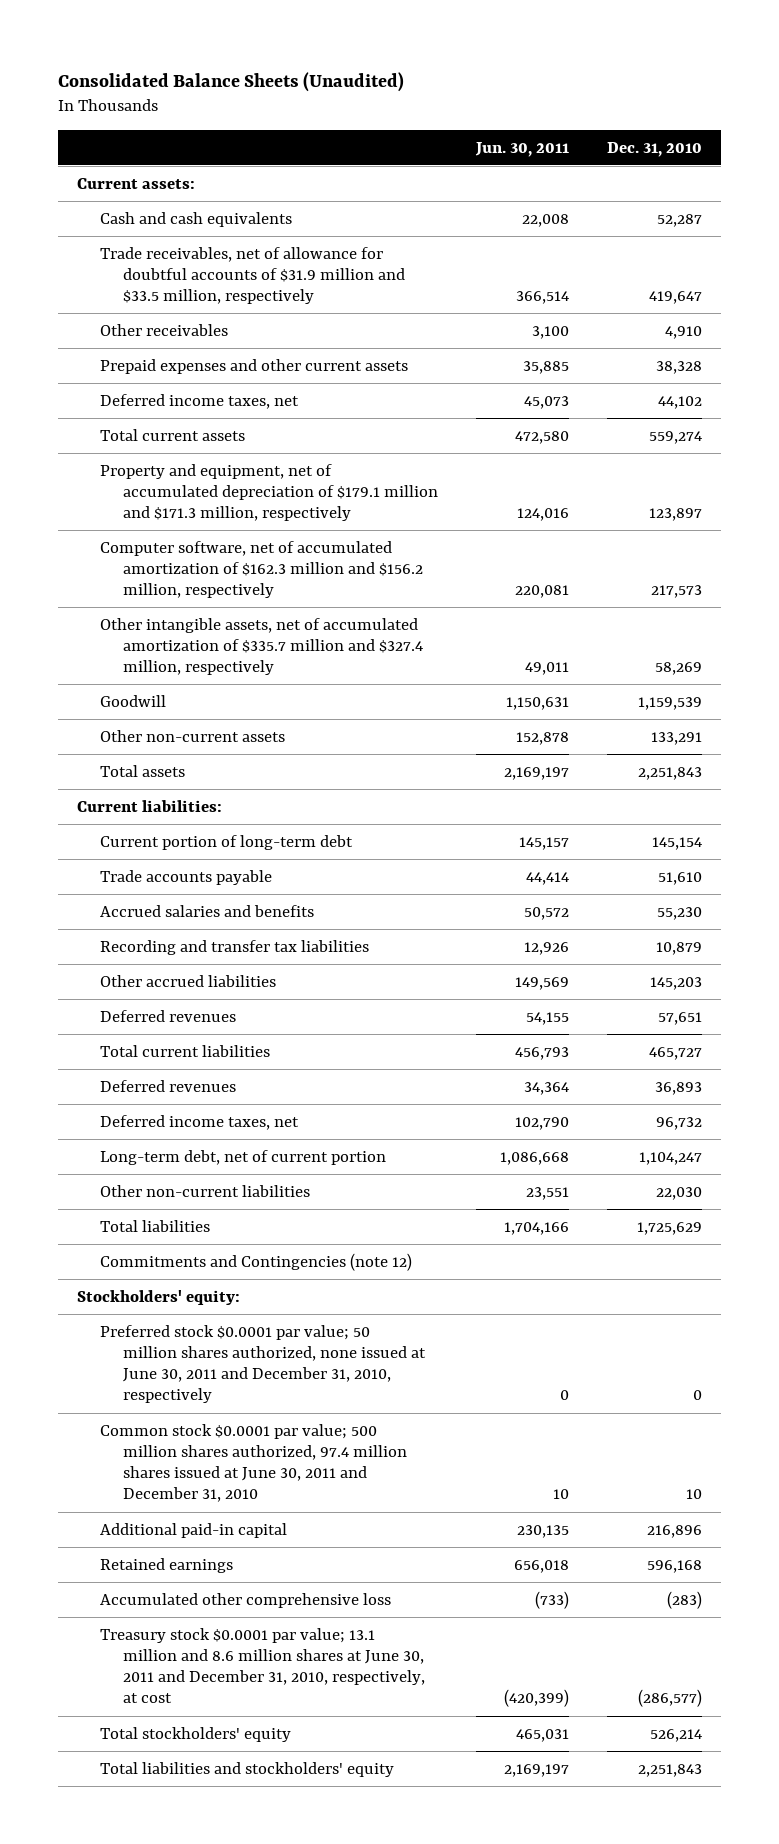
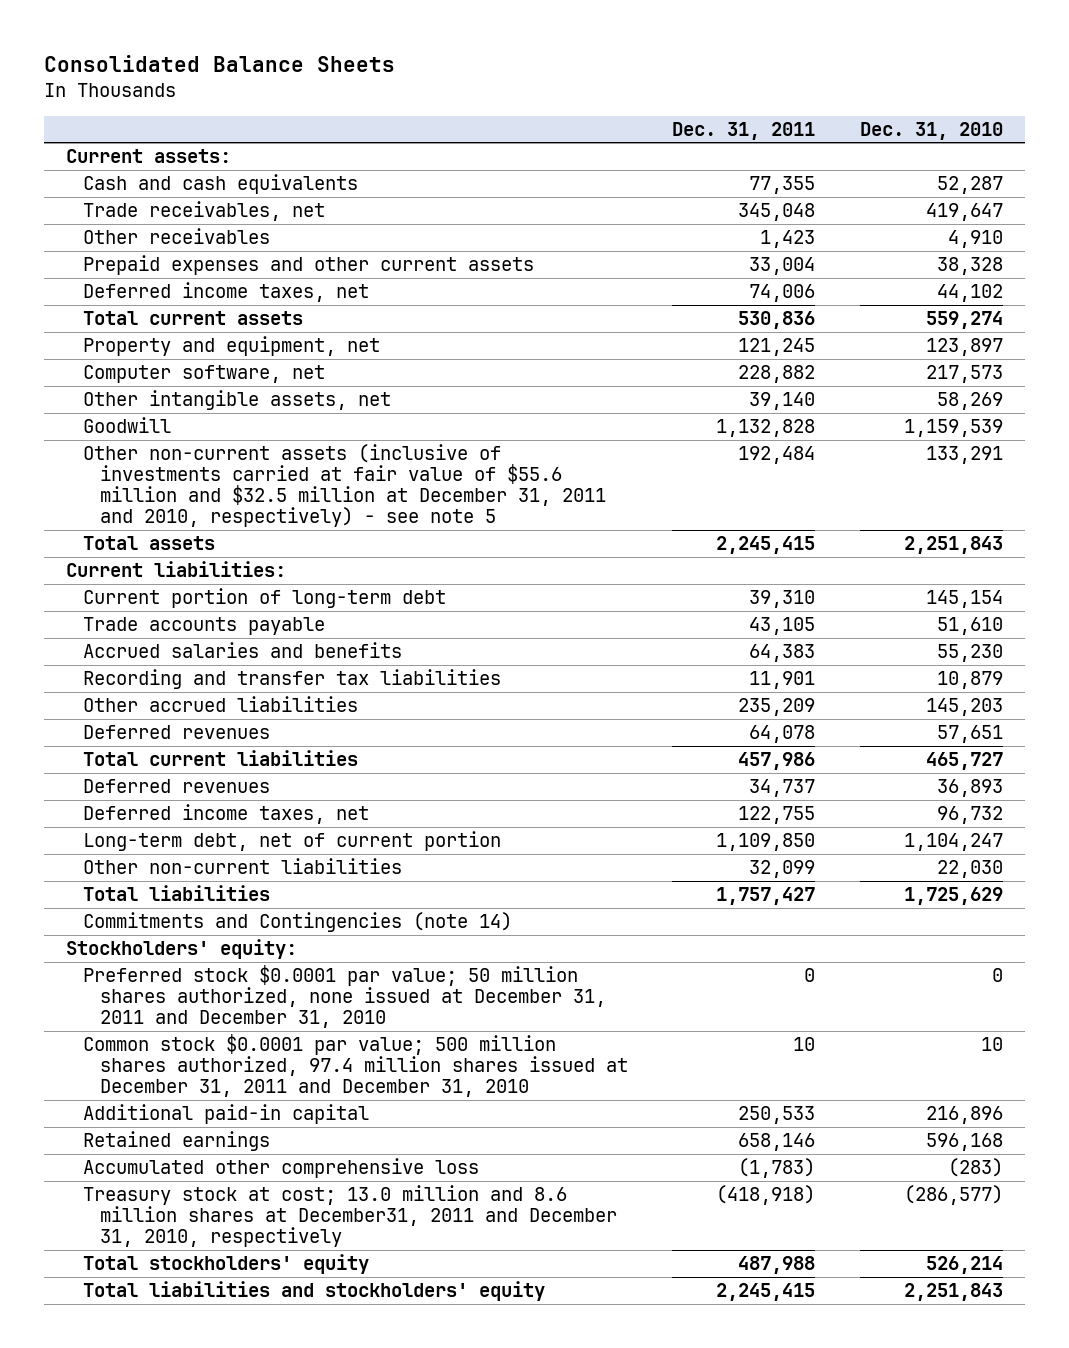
- Consolidated Balance Sheets (Unaudited)
+ Consolidated Balance Sheets
- | Jun. 30, 2011 | Dec. 31, 2010
+ | Dec. 31, 2011 | Dec. 31, 2010
- Trade receivables, net of allowance for doubtful accounts of $31.9 million and $33.5 million, respectively | 366,514 | 419,647
+ Trade receivables, net | 345,048 | 419,647
- Property and equipment, net of accumulated depreciation of $179.1 million and $171.3 million, respectively | 124,016 | 123,897
- Computer software, net of accumulated amortization of $162.3 million and $156.2 million, respectively | 220,081 | 217,573
- Other intangible assets, net of accumulated amortization of $335.7 million and $327.4 million, respectively | 49,011 | 58,269
+ Property and equipment, net | 121,245 | 123,897
+ Computer software, net | 228,882 | 217,573
+ Other intangible assets, net | 39,140 | 58,269
- Other non-current assets | 152,878 | 133,291
+ Other non-current assets (inclusive of investments carried at fair value of $55.6 million and $32.5 million at December 31, 2011 and 2010, respectively) - see note 5 | 192,484 | 133,291
- Commitments and Contingencies (note 12)
+ Commitments and Contingencies (note 14)
- Preferred stock $0.0001 par value; 50 million shares authorized, none issued at June 30, 2011 and December 31, 2010, respectively | 0 | 0
- Common stock $0.0001 par value; 500 million shares authorized, 97.4 million shares issued at June 30, 2011 and December 31, 2010 | 10 | 10
+ Preferred stock $0.0001 par value; 50 million shares authorized, none issued at December 31, 2011 and December 31, 2010 | 0 | 0
+ Common stock $0.0001 par value; 500 million shares authorized, 97.4 million shares issued at December 31, 2011 and December 31, 2010 | 10 | 10
- Treasury stock $0.0001 par value; 13.1 million and 8.6 million shares at June 30, 2011 and December 31, 2010, respectively, at cost | (420,399) | (286,577)
+ Treasury stock at cost; 13.0 million and 8.6 million shares at December31, 2011 and December 31, 2010, respectively | (418,918) | (286,577)

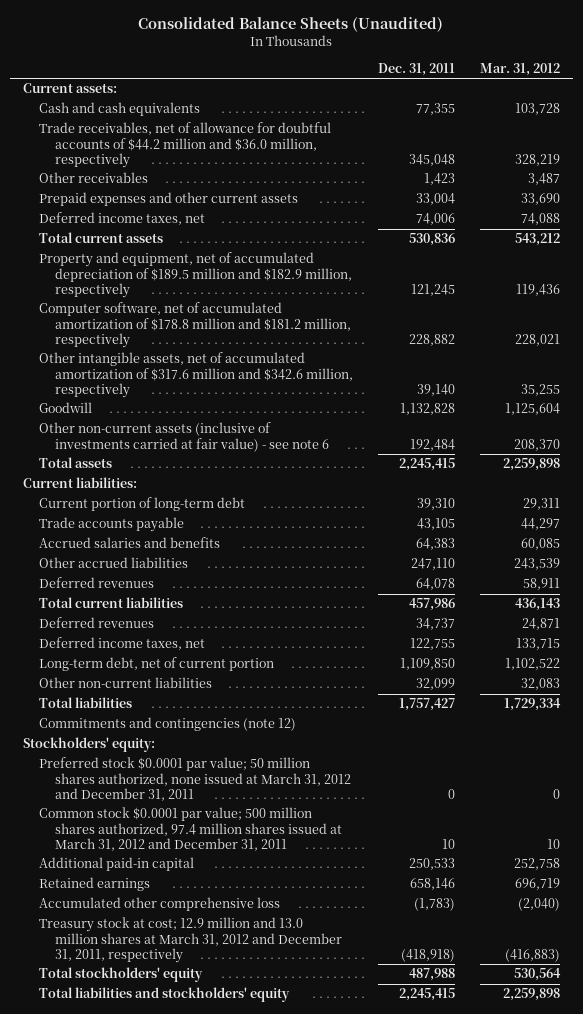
- Consolidated Balance Sheets
+ Consolidated Balance Sheets (Unaudited)
- | Dec. 31, 2011 | Dec. 31, 2010
+ | Dec. 31, 2011 | Mar. 31, 2012
- Trade receivables, net | 345,048 | 419,647
+ Trade receivables, net of allowance for doubtful accounts of $44.2 million and $36.0 million, respectively | 345,048 | 328,219
- Property and equipment, net | 121,245 | 123,897
- Computer software, net | 228,882 | 217,573
- Other intangible assets, net | 39,140 | 58,269
+ Property and equipment, net of accumulated depreciation of $189.5 million and $182.9 million, respectively | 121,245 | 119,436
+ Computer software, net of accumulated amortization of $178.8 million and $181.2 million, respectively | 228,882 | 228,021
+ Other intangible assets, net of accumulated amortization of $317.6 million and $342.6 million, respectively | 39,140 | 35,255
- Other non-current assets (inclusive of investments carried at fair value of $55.6 million and $32.5 million at December 31, 2011 and 2010, respectively) - see note 5 | 192,484 | 133,291
+ Other non-current assets (inclusive of investments carried at fair value) - see note 6 | 192,484 | 208,370
- Recording and transfer tax liabilities | 11,901 | 10,879
- Other accrued liabilities | 235,209 | 145,203
+ Other accrued liabilities | 247,110 | 243,539
- Commitments and Contingencies (note 14)
+ Commitments and contingencies (note 12)
- Preferred stock $0.0001 par value; 50 million shares authorized, none issued at December 31, 2011 and December 31, 2010 | 0 | 0
- Common stock $0.0001 par value; 500 million shares authorized, 97.4 million shares issued at December 31, 2011 and December 31, 2010 | 10 | 10
+ Preferred stock $0.0001 par value; 50 million shares authorized, none issued at March 31, 2012 and December 31, 2011 | 0 | 0
+ Common stock $0.0001 par value; 500 million shares authorized, 97.4 million shares issued at March 31, 2012 and December 31, 2011 | 10 | 10
- Treasury stock at cost; 13.0 million and 8.6 million shares at December31, 2011 and December 31, 2010, respectively | (418,918) | (286,577)
+ Treasury stock at cost; 12.9 million and 13.0 million shares at March 31, 2012 and December 31, 2011, respectively | (418,918) | (416,883)

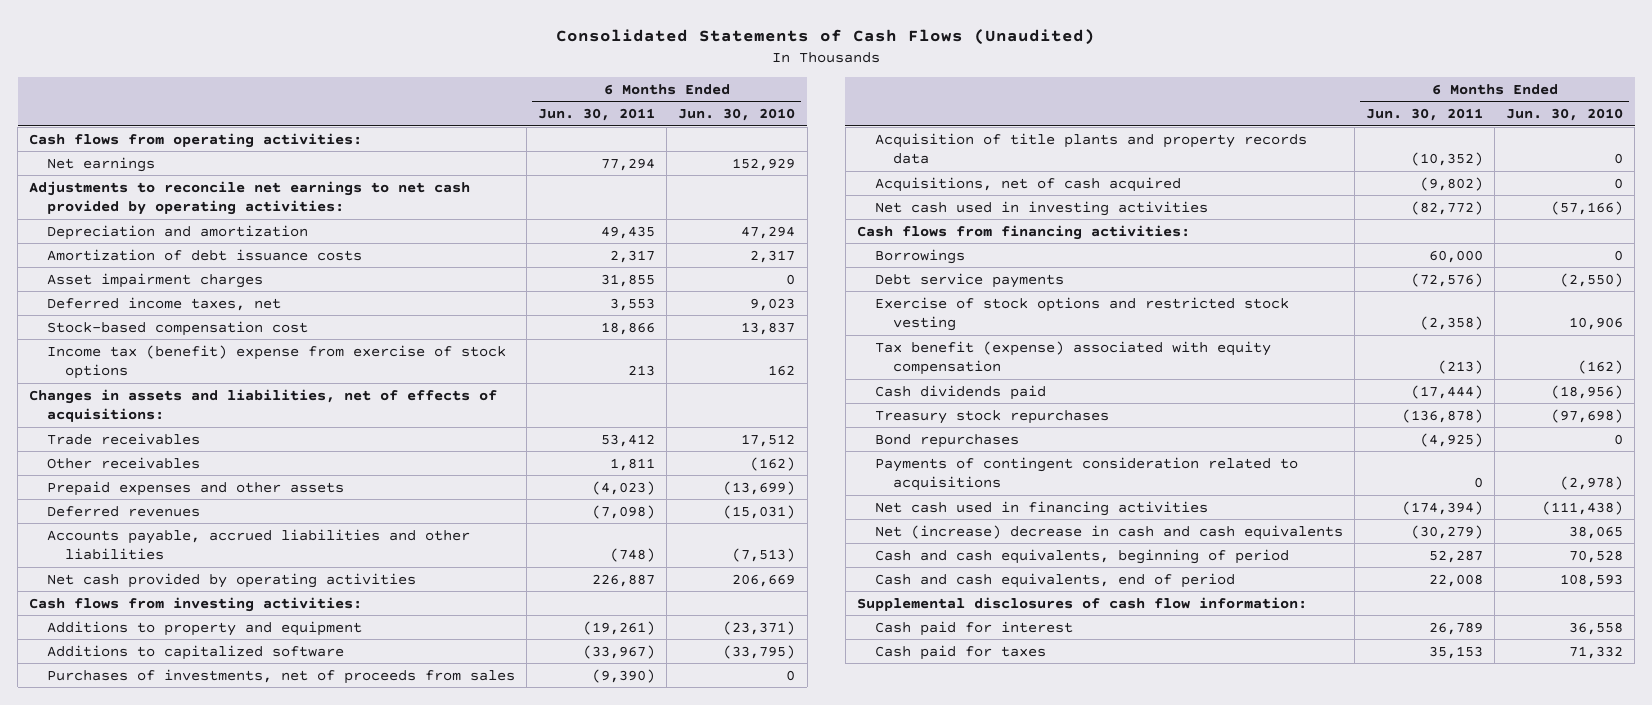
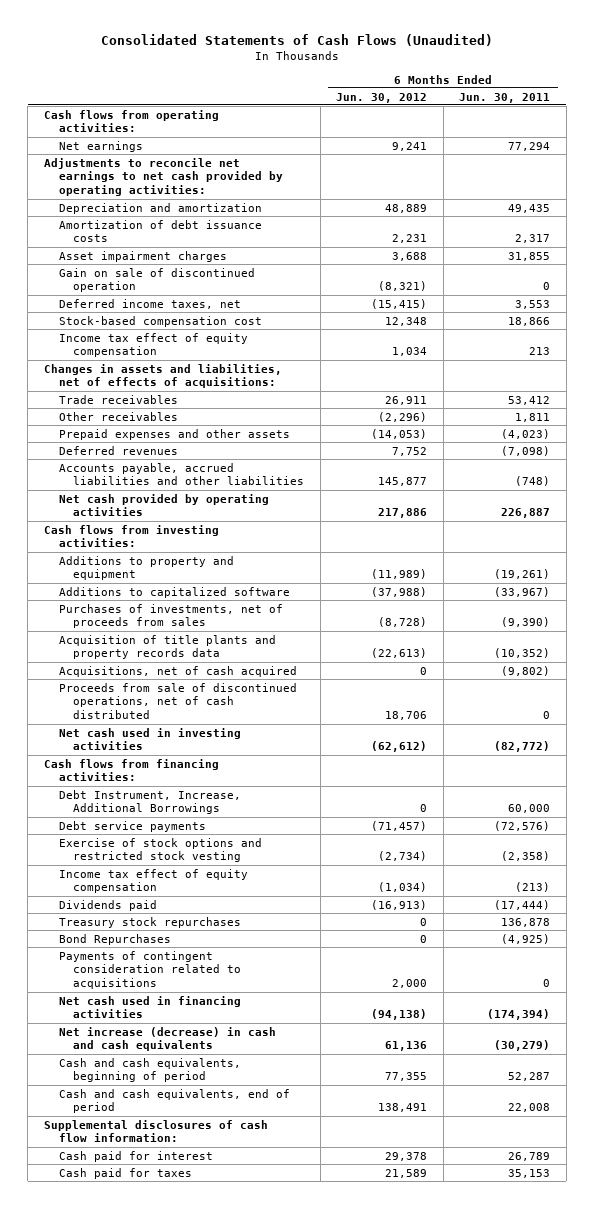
- | 6 Months Ended Jun. 30, 2011 | 6 Months Ended Jun. 30, 2010
+ | 6 Months Ended Jun. 30, 2012 | 6 Months Ended Jun. 30, 2011
+ Gain on sale of discontinued operation | (8,321) | 0
- Income tax (benefit) expense from exercise of stock options | 213 | 162
+ Income tax effect of equity compensation | 1,034 | 213
+ Proceeds from sale of discontinued operations, net of cash distributed | 18,706 | 0
- Borrowings | 60,000 | 0
+ Debt Instrument, Increase, Additional Borrowings | 0 | 60,000
- Tax benefit (expense) associated with equity compensation | (213) | (162)
- Cash dividends paid | (17,444) | (18,956)
- Treasury stock repurchases | (136,878) | (97,698)
- Bond repurchases | (4,925) | 0
+ Income tax effect of equity compensation | (1,034) | (213)
+ Dividends paid | (16,913) | (17,444)
+ Treasury stock repurchases | 0 | 136,878
+ Bond Repurchases | 0 | (4,925)
- Net (increase) decrease in cash and cash equivalents | (30,279) | 38,065
+ Net increase (decrease) in cash and cash equivalents | 61,136 | (30,279)

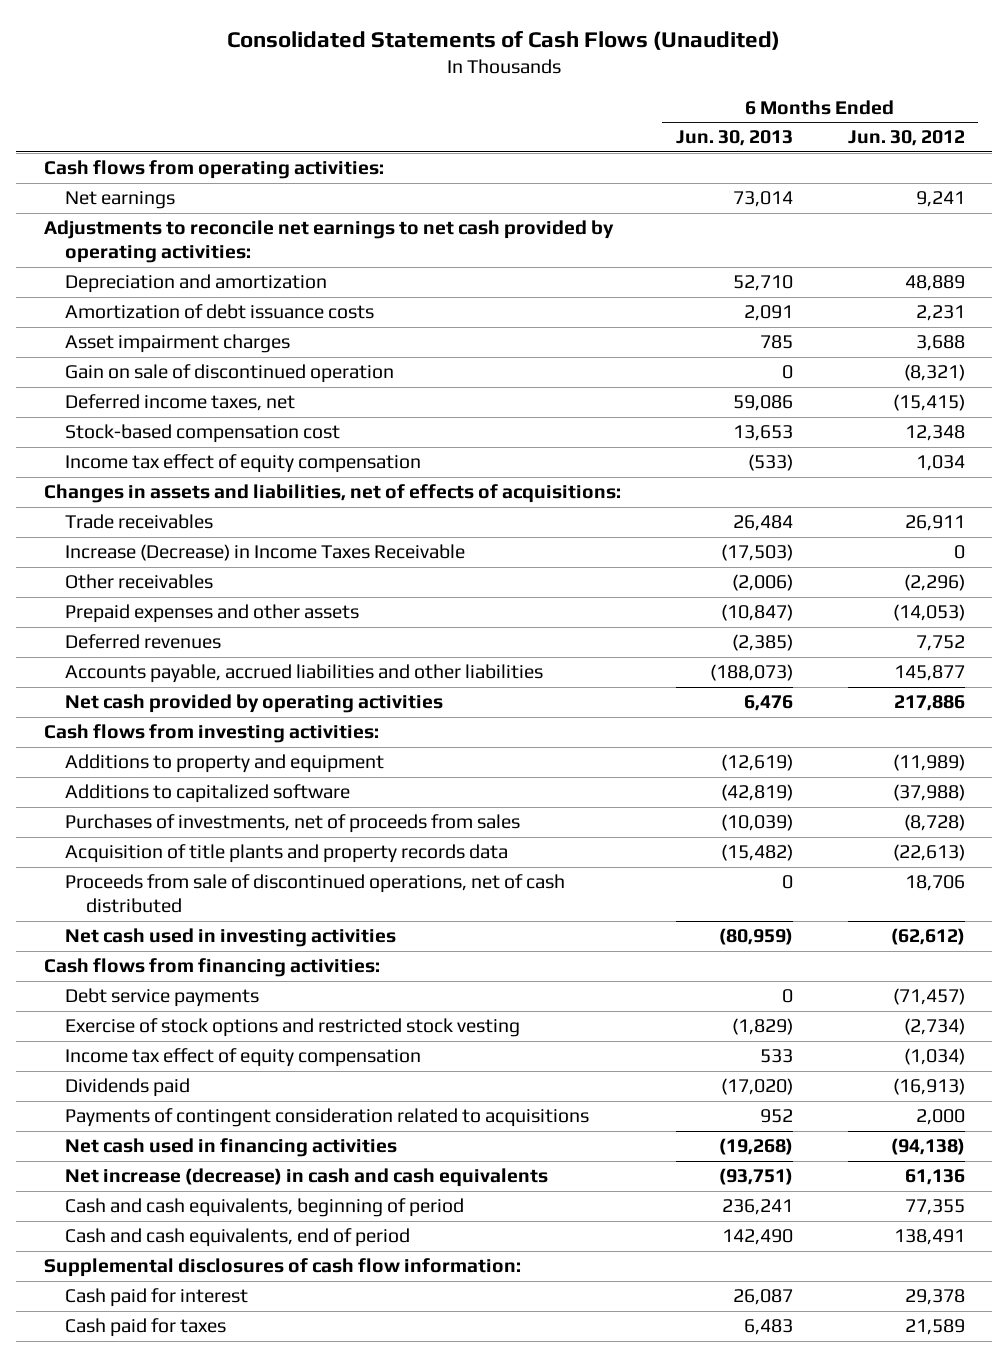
- | 6 Months Ended Jun. 30, 2012 | 6 Months Ended Jun. 30, 2011
+ | 6 Months Ended Jun. 30, 2013 | 6 Months Ended Jun. 30, 2012
+ Increase (Decrease) in Income Taxes Receivable | (17,503) | 0
- Acquisitions, net of cash acquired | 0 | (9,802)
- Debt Instrument, Increase, Additional Borrowings | 0 | 60,000
- Treasury stock repurchases | 0 | 136,878
- Bond Repurchases | 0 | (4,925)

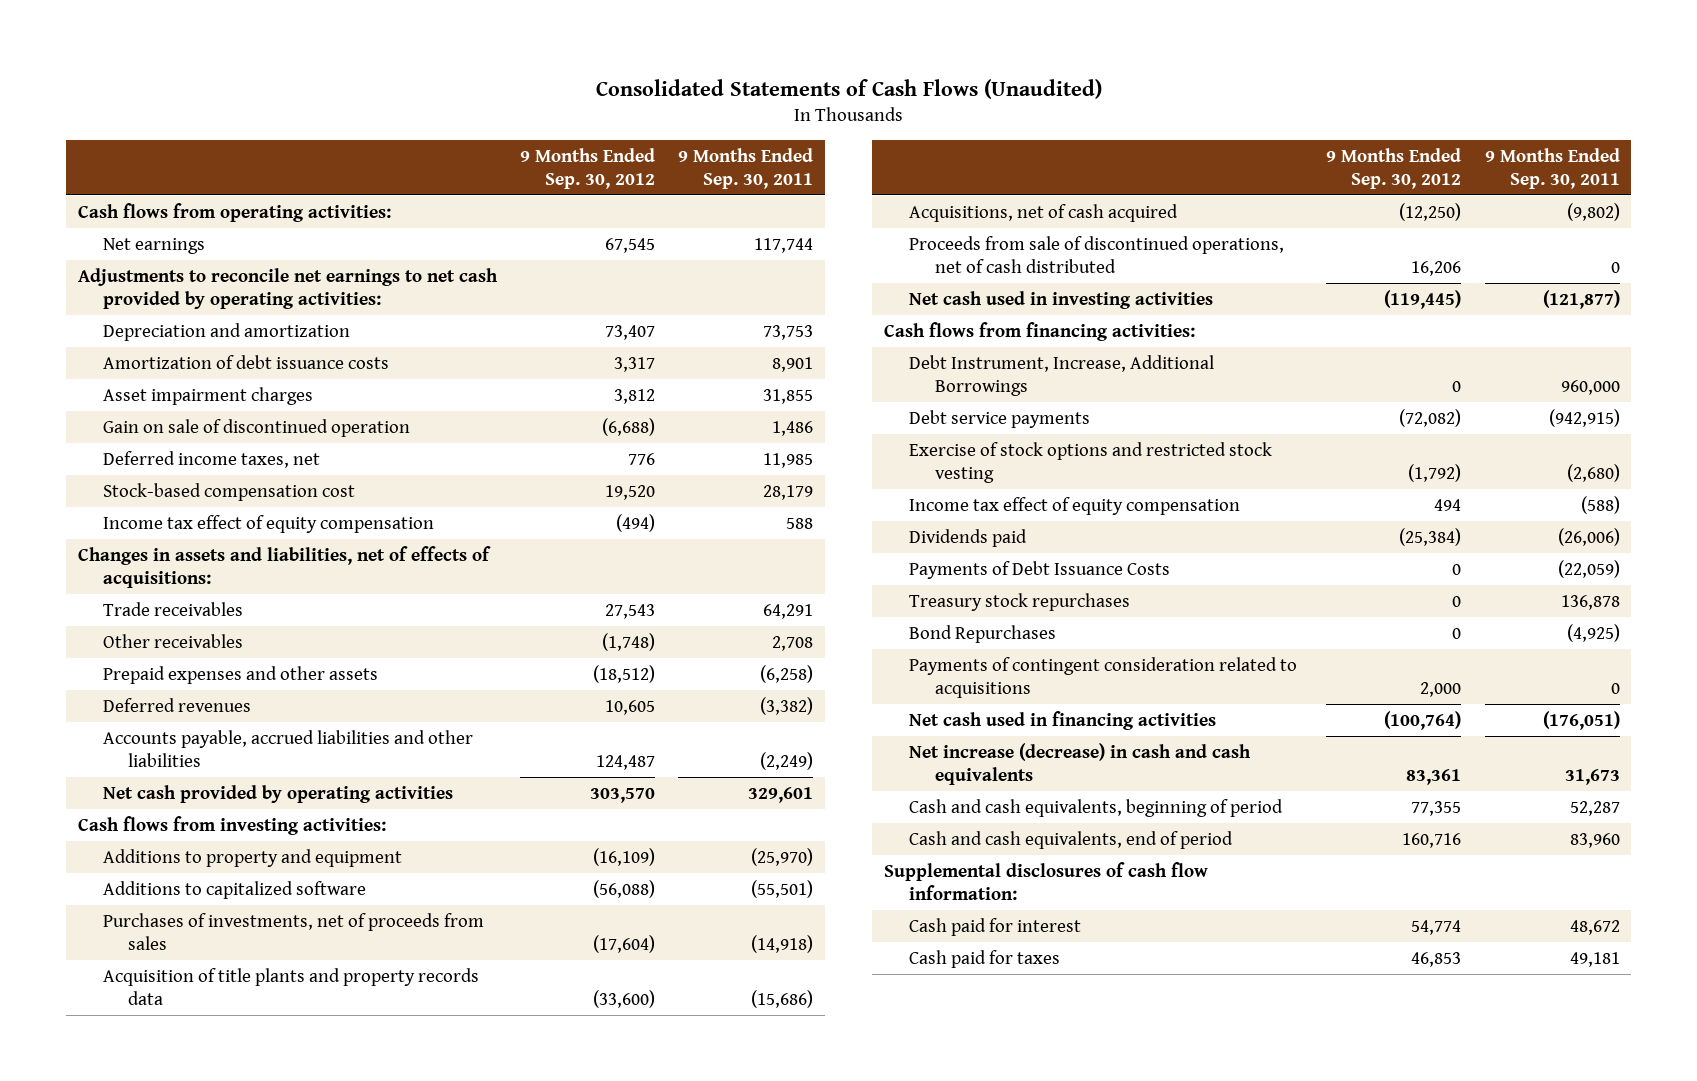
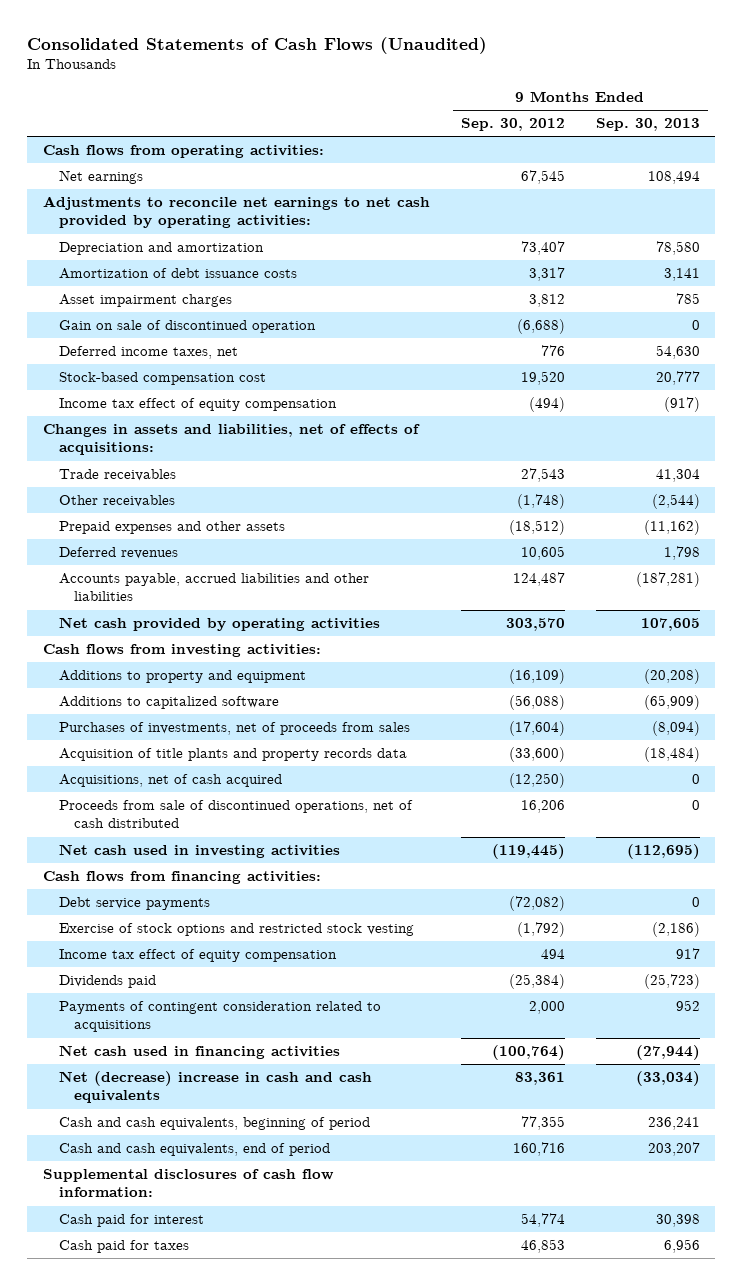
- | 9 Months Ended Sep. 30, 2012 | 9 Months Ended Sep. 30, 2011
+ | 9 Months Ended Sep. 30, 2012 | 9 Months Ended Sep. 30, 2013
- Debt Instrument, Increase, Additional Borrowings | 0 | 960,000
- Payments of Debt Issuance Costs | 0 | (22,059)
- Treasury stock repurchases | 0 | 136,878
- Bond Repurchases | 0 | (4,925)
- Net increase (decrease) in cash and cash equivalents | 83,361 | 31,673
+ Net (decrease) increase in cash and cash equivalents | 83,361 | (33,034)

